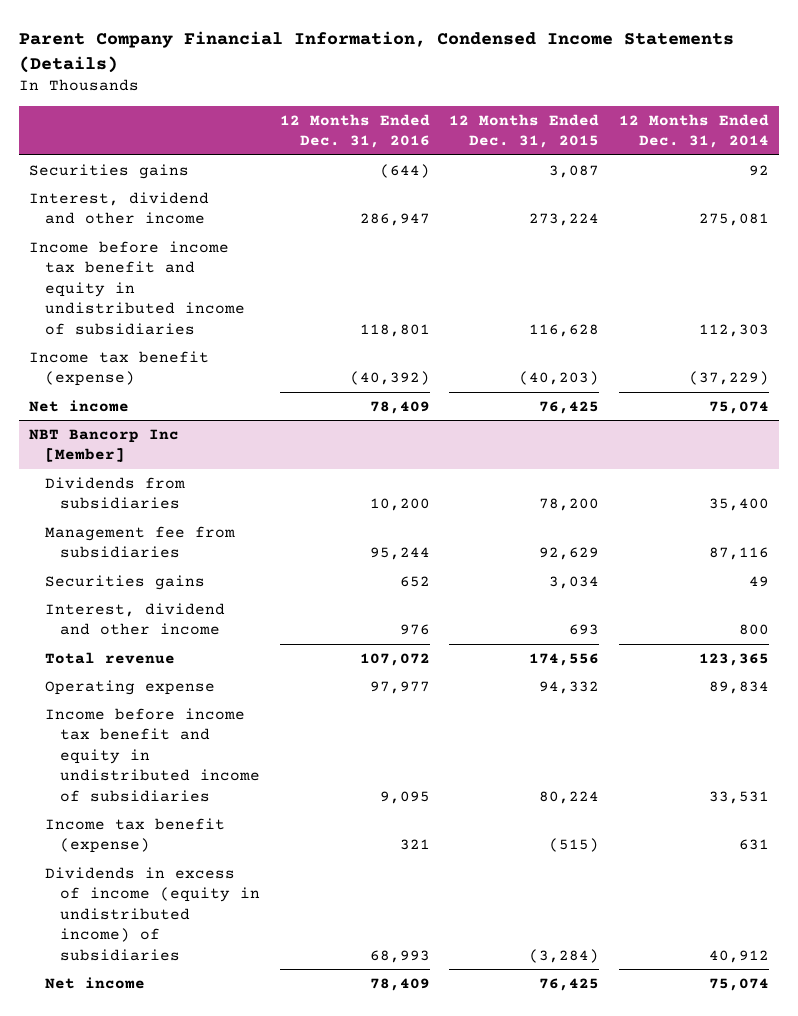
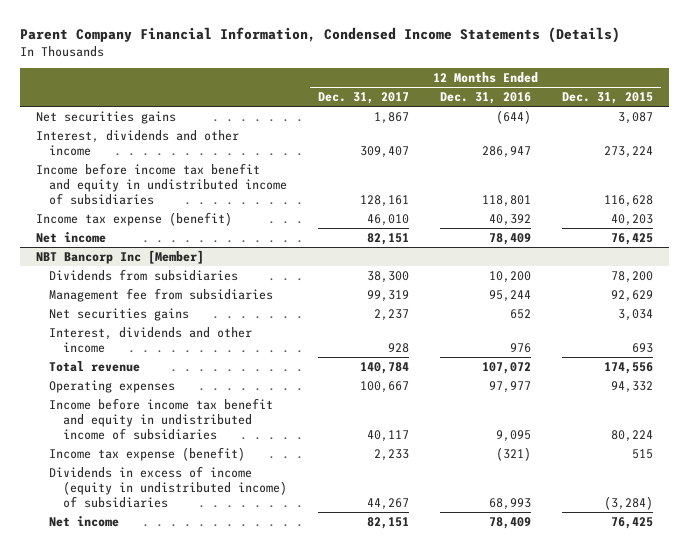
- | 12 Months Ended Dec. 31, 2016 | 12 Months Ended Dec. 31, 2015 | 12 Months Ended Dec. 31, 2014
+ | 12 Months Ended Dec. 31, 2017 | 12 Months Ended Dec. 31, 2016 | 12 Months Ended Dec. 31, 2015
- Securities gains | (644) | 3,087 | 92
- Interest, dividend and other income | 286,947 | 273,224 | 275,081
+ Net securities gains | 1,867 | (644) | 3,087
+ Interest, dividends and other income | 309,407 | 286,947 | 273,224
- Income tax benefit (expense) | (40,392) | (40,203) | (37,229)
+ Income tax expense (benefit) | 46,010 | 40,392 | 40,203
@ NBT Bancorp Inc [Member]
- Securities gains | 652 | 3,034 | 49
- Interest, dividend and other income | 976 | 693 | 800
+ Net securities gains | 2,237 | 652 | 3,034
+ Interest, dividends and other income | 928 | 976 | 693
- Operating expense | 97,977 | 94,332 | 89,834
+ Operating expenses | 100,667 | 97,977 | 94,332
- Income tax benefit (expense) | 321 | (515) | 631
+ Income tax expense (benefit) | 2,233 | (321) | 515

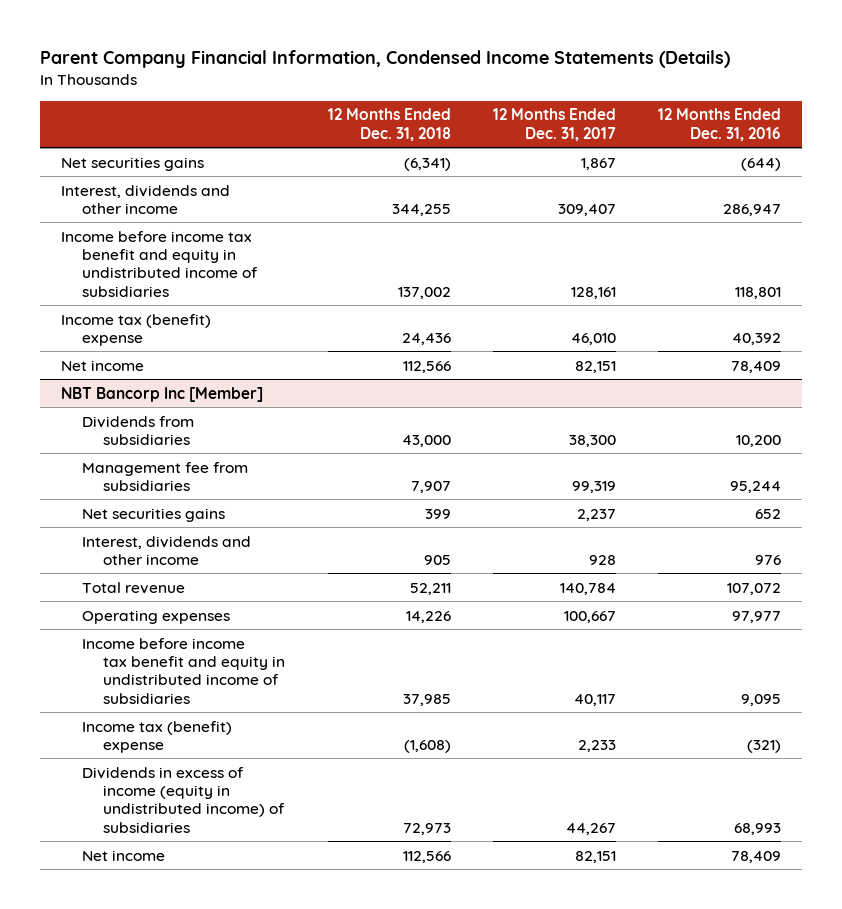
- | 12 Months Ended Dec. 31, 2017 | 12 Months Ended Dec. 31, 2016 | 12 Months Ended Dec. 31, 2015
+ | 12 Months Ended Dec. 31, 2018 | 12 Months Ended Dec. 31, 2017 | 12 Months Ended Dec. 31, 2016
- Income tax expense (benefit) | 46,010 | 40,392 | 40,203
+ Income tax (benefit) expense | 24,436 | 46,010 | 40,392
@ NBT Bancorp Inc [Member]
- Income tax expense (benefit) | 2,233 | (321) | 515
+ Income tax (benefit) expense | (1,608) | 2,233 | (321)

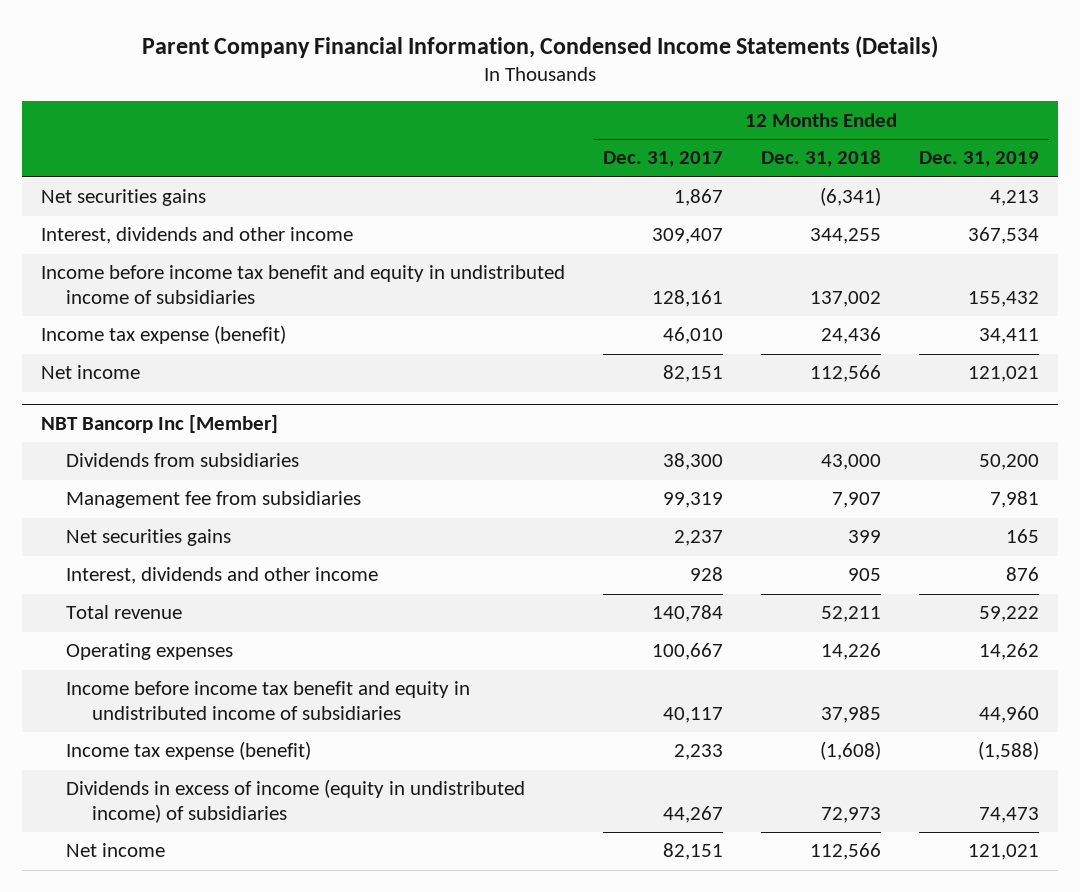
- | 12 Months Ended Dec. 31, 2018 | 12 Months Ended Dec. 31, 2017 | 12 Months Ended Dec. 31, 2016
+ | 12 Months Ended Dec. 31, 2017 | 12 Months Ended Dec. 31, 2018 | 12 Months Ended Dec. 31, 2019
- Income tax (benefit) expense | 24,436 | 46,010 | 40,392
+ Income tax expense (benefit) | 46,010 | 24,436 | 34,411
@ NBT Bancorp Inc [Member]
- Income tax (benefit) expense | (1,608) | 2,233 | (321)
+ Income tax expense (benefit) | 2,233 | (1,608) | (1,588)

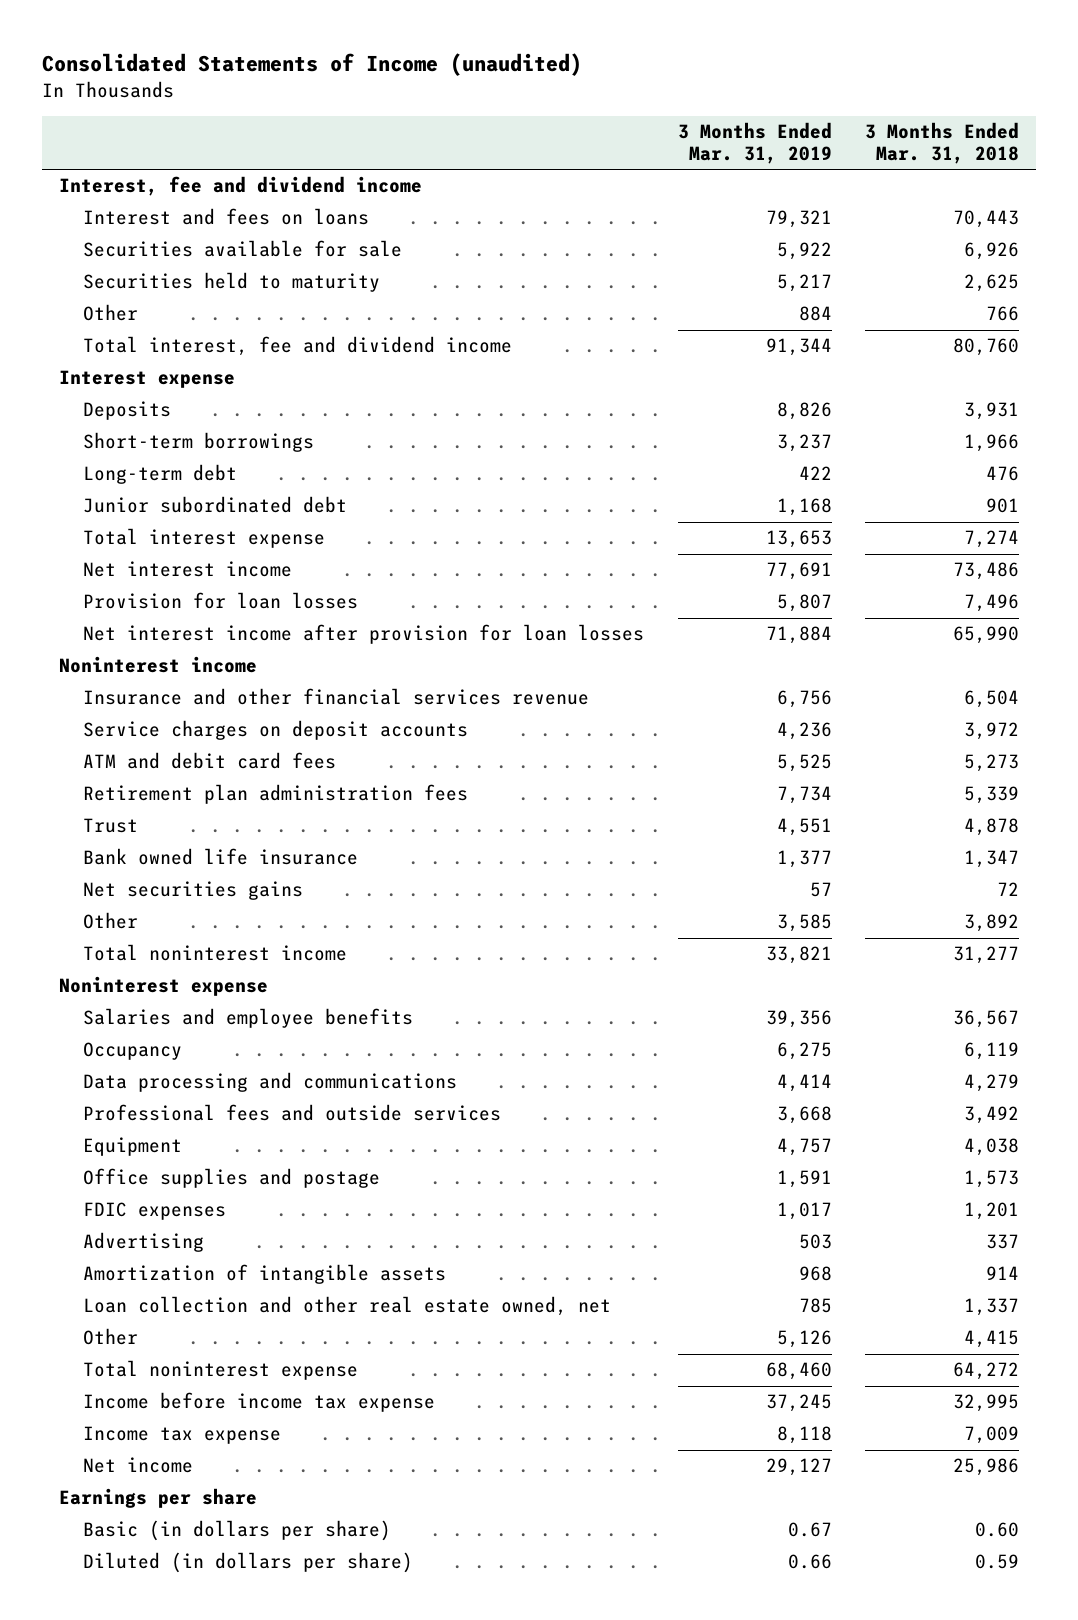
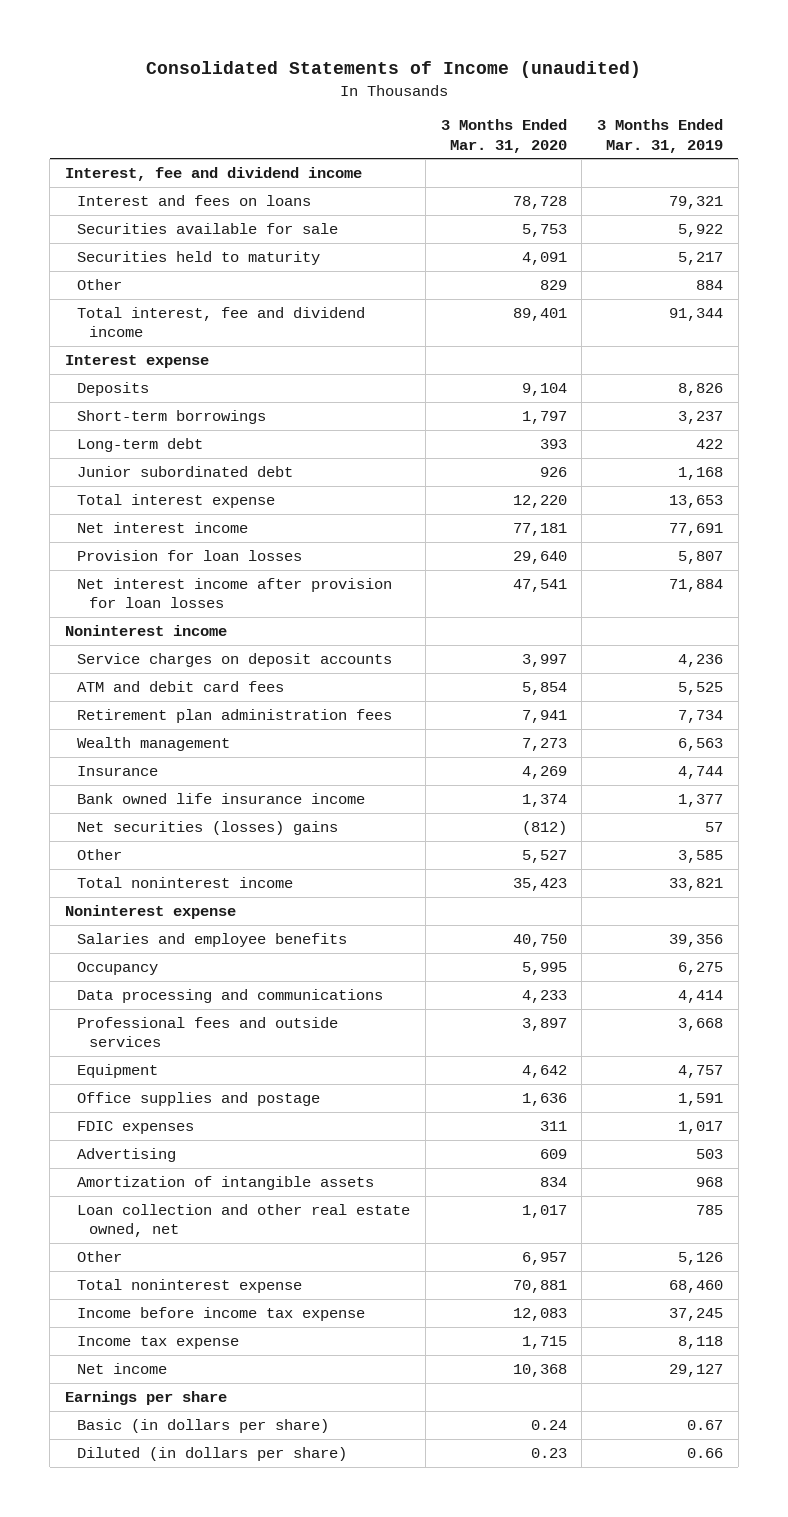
- | 3 Months Ended Mar. 31, 2019 | 3 Months Ended Mar. 31, 2018
+ | 3 Months Ended Mar. 31, 2020 | 3 Months Ended Mar. 31, 2019
- Insurance and other financial services revenue | 6,756 | 6,504
- Trust | 4,551 | 4,878
- Bank owned life insurance | 1,377 | 1,347
- Net securities gains | 57 | 72
+ Wealth management | 7,273 | 6,563
+ Insurance | 4,269 | 4,744
+ Bank owned life insurance income | 1,374 | 1,377
+ Net securities (losses) gains | (812) | 57

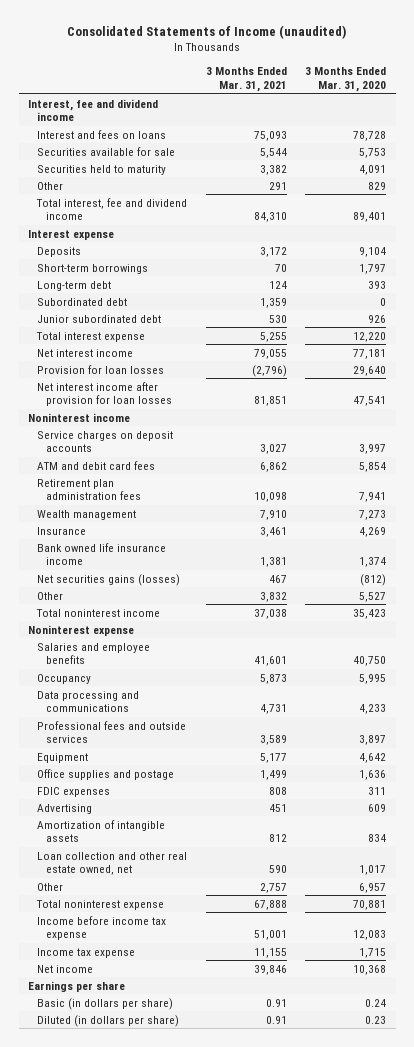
- | 3 Months Ended Mar. 31, 2020 | 3 Months Ended Mar. 31, 2019
+ | 3 Months Ended Mar. 31, 2021 | 3 Months Ended Mar. 31, 2020
+ Subordinated debt | 1,359 | 0
- Net securities (losses) gains | (812) | 57
+ Net securities gains (losses) | 467 | (812)

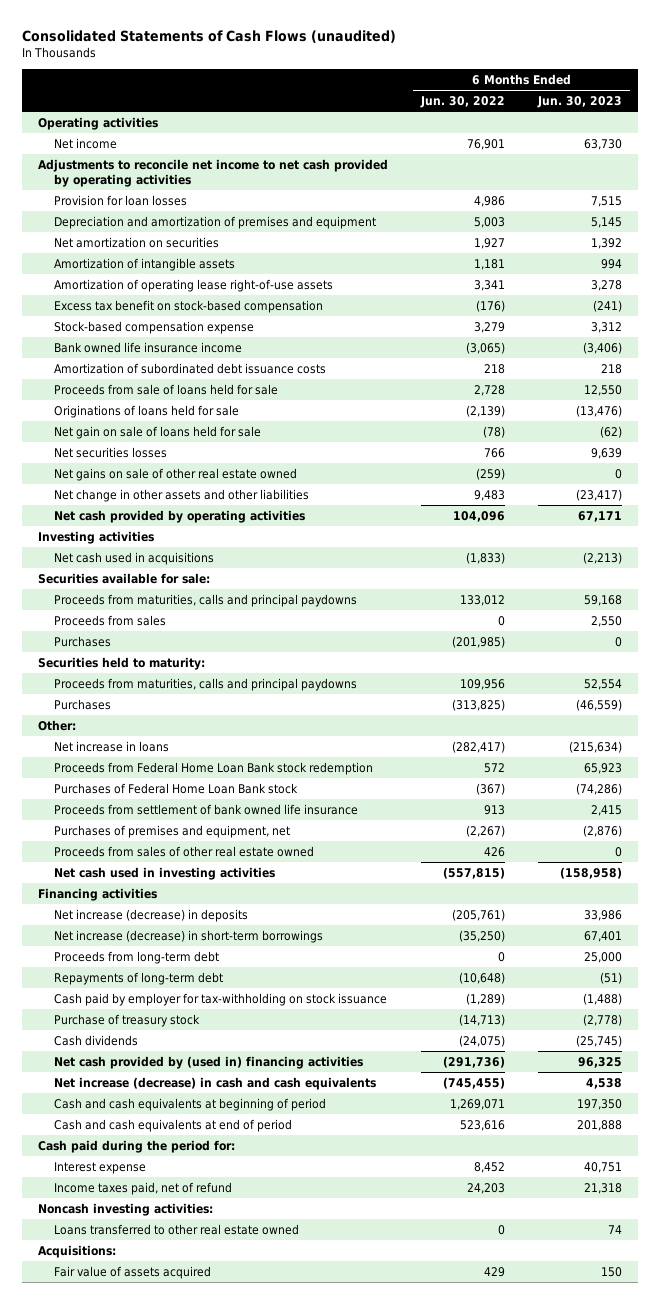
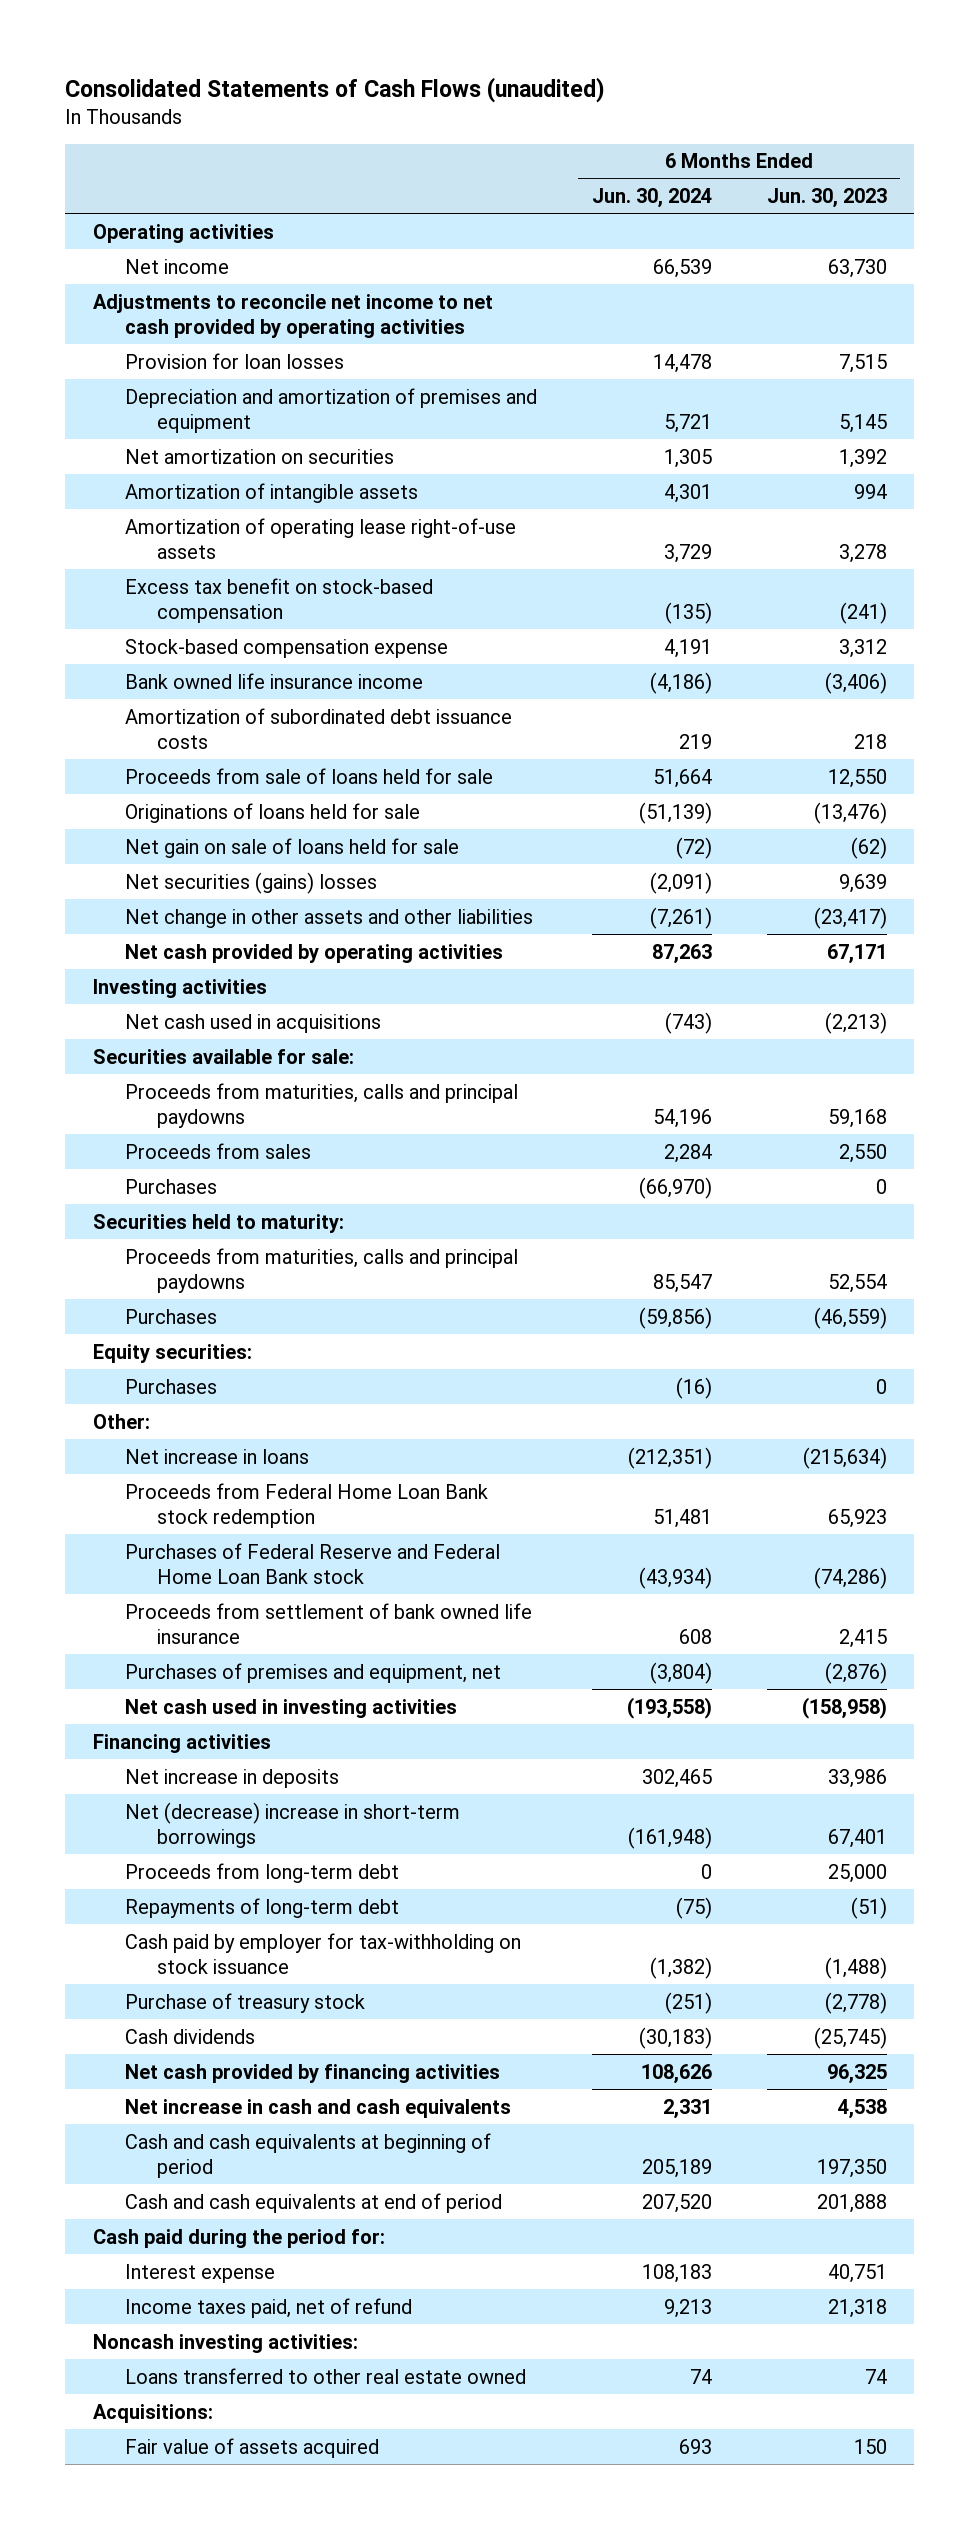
- | 6 Months Ended Jun. 30, 2022 | 6 Months Ended Jun. 30, 2023
+ | 6 Months Ended Jun. 30, 2024 | 6 Months Ended Jun. 30, 2023
- Net securities losses | 766 | 9,639
- Net gains on sale of other real estate owned | (259) | 0
+ Net securities (gains) losses | (2,091) | 9,639
+ Equity securities:
+ Purchases | (16) | 0
- Purchases of Federal Home Loan Bank stock | (367) | (74,286)
+ Purchases of Federal Reserve and Federal Home Loan Bank stock | (43,934) | (74,286)
- Proceeds from sales of other real estate owned | 426 | 0
- Net increase (decrease) in deposits | (205,761) | 33,986
- Net increase (decrease) in short-term borrowings | (35,250) | 67,401
+ Net increase in deposits | 302,465 | 33,986
+ Net (decrease) increase in short-term borrowings | (161,948) | 67,401
- Net cash provided by (used in) financing activities | (291,736) | 96,325
- Net increase (decrease) in cash and cash equivalents | (745,455) | 4,538
+ Net cash provided by financing activities | 108,626 | 96,325
+ Net increase in cash and cash equivalents | 2,331 | 4,538

